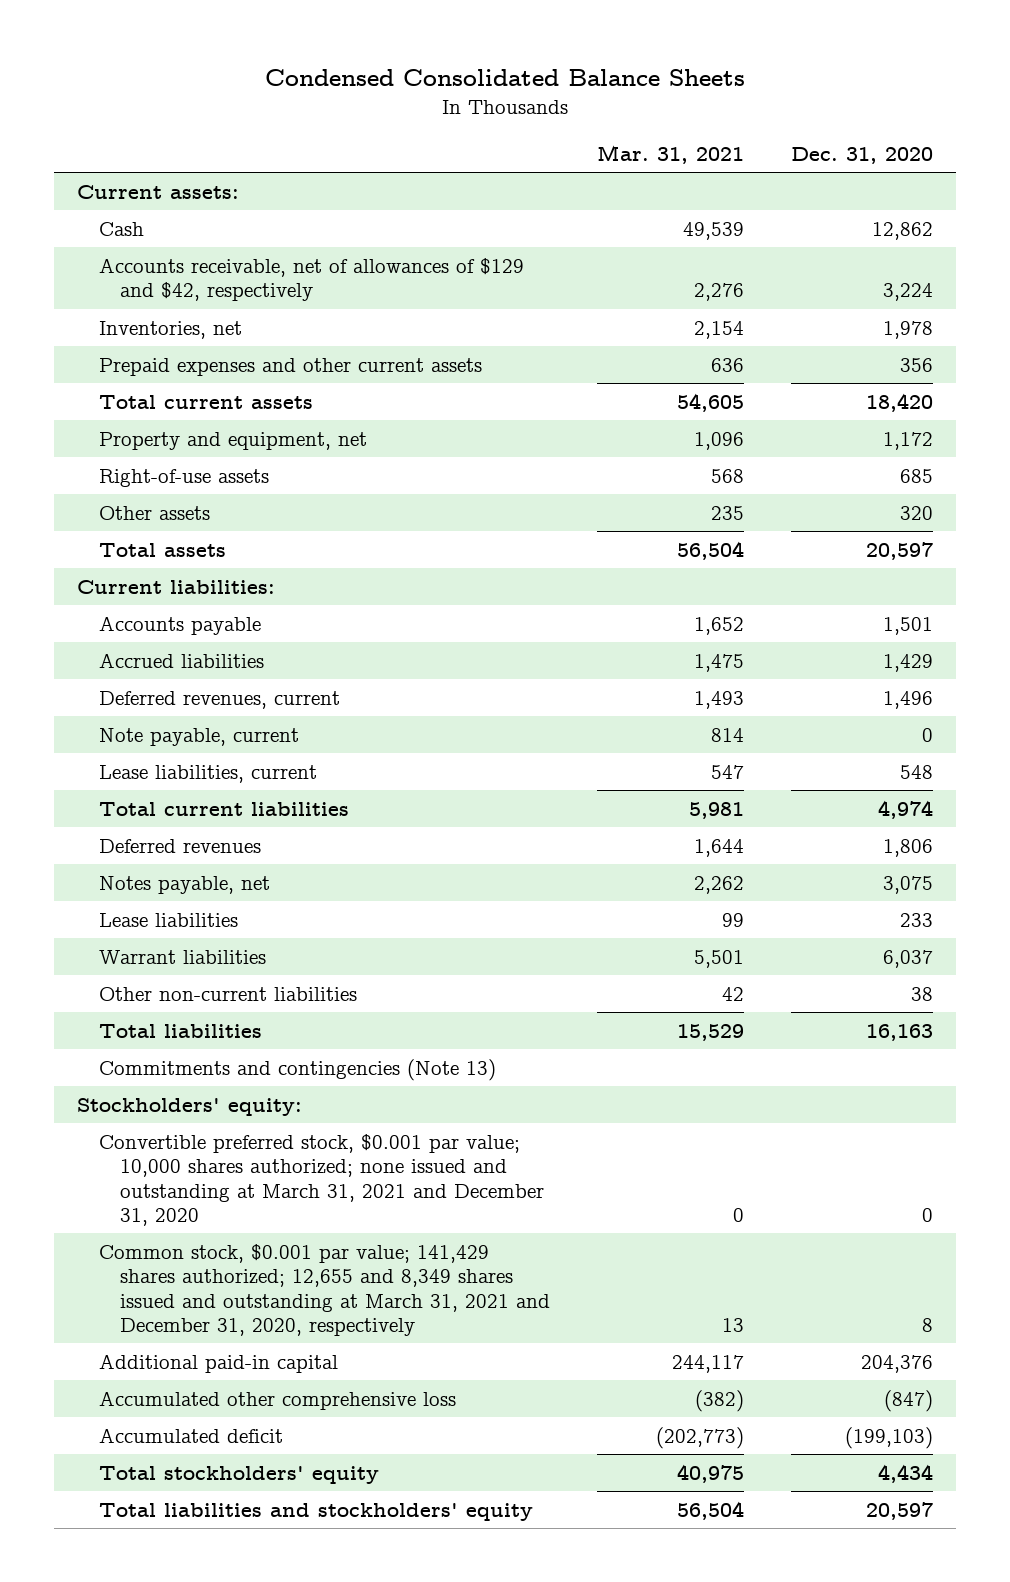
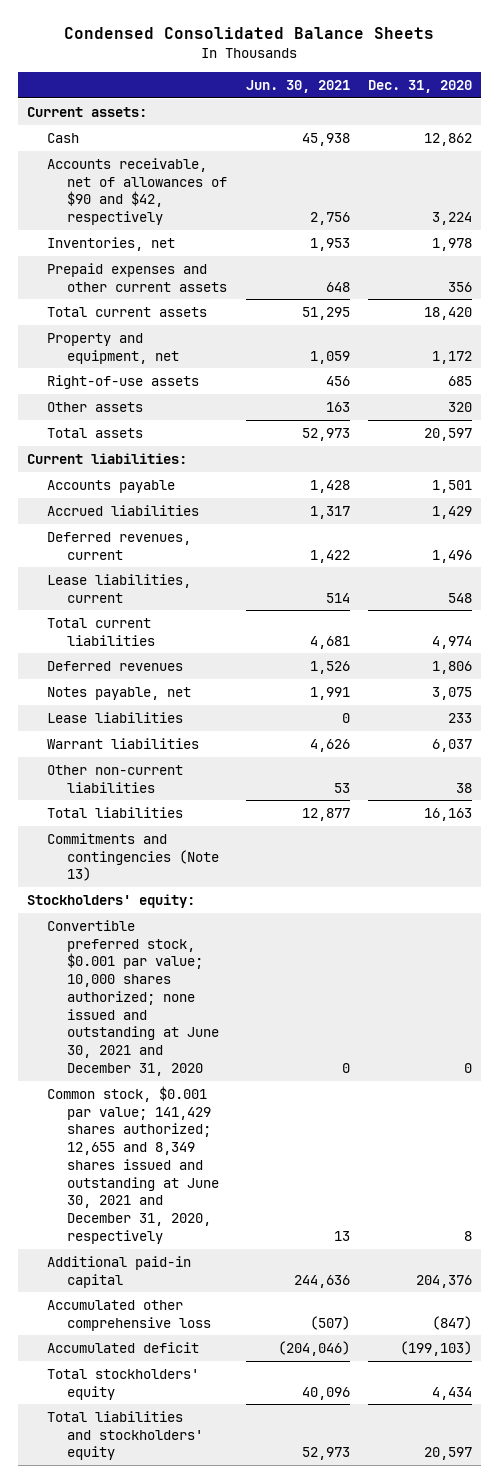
- | Mar. 31, 2021 | Dec. 31, 2020
+ | Jun. 30, 2021 | Dec. 31, 2020
- Accounts receivable, net of allowances of $129 and $42, respectively | 2,276 | 3,224
+ Accounts receivable, net of allowances of $90 and $42, respectively | 2,756 | 3,224
- Note payable, current | 814 | 0
- Convertible preferred stock, $0.001 par value; 10,000 shares authorized; none issued and outstanding at March 31, 2021 and December 31, 2020 | 0 | 0
- Common stock, $0.001 par value; 141,429 shares authorized; 12,655 and 8,349 shares issued and outstanding at March 31, 2021 and December 31, 2020, respectively | 13 | 8
+ Convertible preferred stock, $0.001 par value; 10,000 shares authorized; none issued and outstanding at June 30, 2021 and December 31, 2020 | 0 | 0
+ Common stock, $0.001 par value; 141,429 shares authorized; 12,655 and 8,349 shares issued and outstanding at June 30, 2021 and December 31, 2020, respectively | 13 | 8

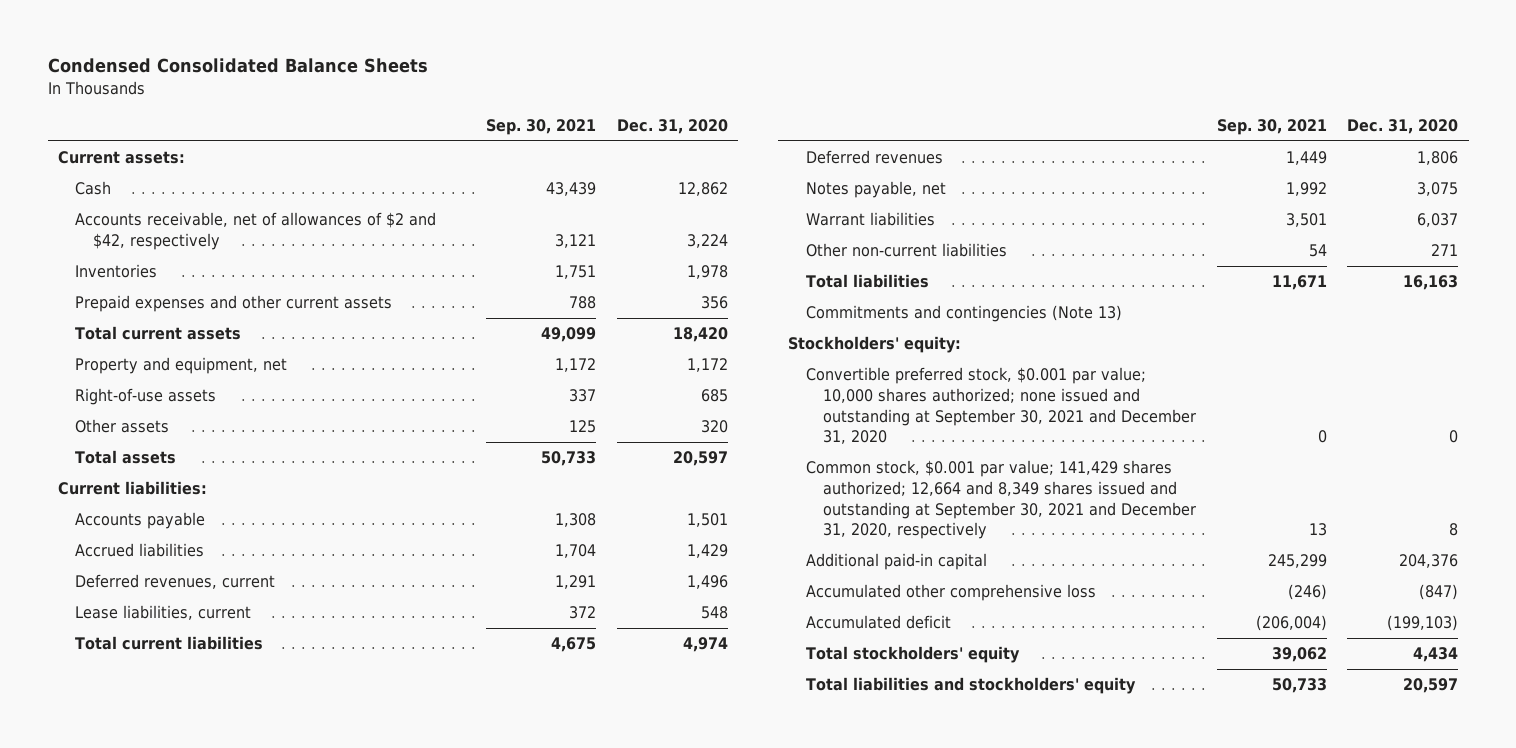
- | Jun. 30, 2021 | Dec. 31, 2020
+ | Sep. 30, 2021 | Dec. 31, 2020
- Accounts receivable, net of allowances of $90 and $42, respectively | 2,756 | 3,224
- Inventories, net | 1,953 | 1,978
+ Accounts receivable, net of allowances of $2 and $42, respectively | 3,121 | 3,224
+ Inventories | 1,751 | 1,978
- Lease liabilities | 0 | 233
- Other non-current liabilities | 53 | 38
+ Other non-current liabilities | 54 | 271
- Convertible preferred stock, $0.001 par value; 10,000 shares authorized; none issued and outstanding at June 30, 2021 and December 31, 2020 | 0 | 0
- Common stock, $0.001 par value; 141,429 shares authorized; 12,655 and 8,349 shares issued and outstanding at June 30, 2021 and December 31, 2020, respectively | 13 | 8
+ Convertible preferred stock, $0.001 par value; 10,000 shares authorized; none issued and outstanding at September 30, 2021 and December 31, 2020 | 0 | 0
+ Common stock, $0.001 par value; 141,429 shares authorized; 12,664 and 8,349 shares issued and outstanding at September 30, 2021 and December 31, 2020, respectively | 13 | 8

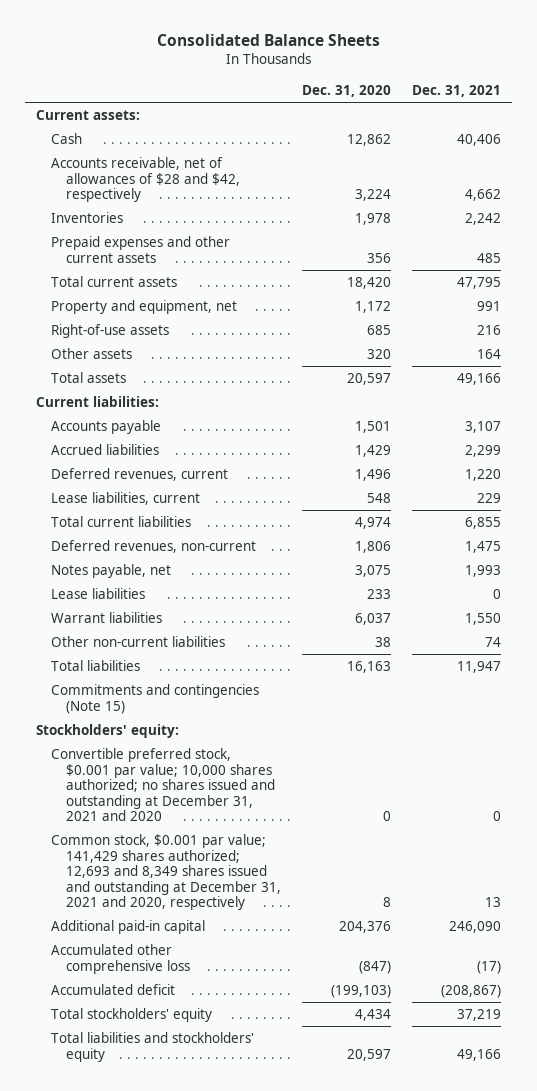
- Condensed Consolidated Balance Sheets
+ Consolidated Balance Sheets
- | Sep. 30, 2021 | Dec. 31, 2020
+ | Dec. 31, 2020 | Dec. 31, 2021
- Accounts receivable, net of allowances of $2 and $42, respectively | 3,121 | 3,224
+ Accounts receivable, net of allowances of $28 and $42, respectively | 3,224 | 4,662
- Deferred revenues | 1,449 | 1,806
+ Deferred revenues, non-current | 1,806 | 1,475
+ Lease liabilities | 233 | 0
- Other non-current liabilities | 54 | 271
+ Other non-current liabilities | 38 | 74
- Commitments and contingencies (Note 13)
+ Commitments and contingencies (Note 15)
- Convertible preferred stock, $0.001 par value; 10,000 shares authorized; none issued and outstanding at September 30, 2021 and December 31, 2020 | 0 | 0
- Common stock, $0.001 par value; 141,429 shares authorized; 12,664 and 8,349 shares issued and outstanding at September 30, 2021 and December 31, 2020, respectively | 13 | 8
+ Convertible preferred stock, $0.001 par value; 10,000 shares authorized; no shares issued and outstanding at December 31, 2021 and 2020 | 0 | 0
+ Common stock, $0.001 par value; 141,429 shares authorized; 12,693 and 8,349 shares issued and outstanding at December 31, 2021 and 2020, respectively | 8 | 13

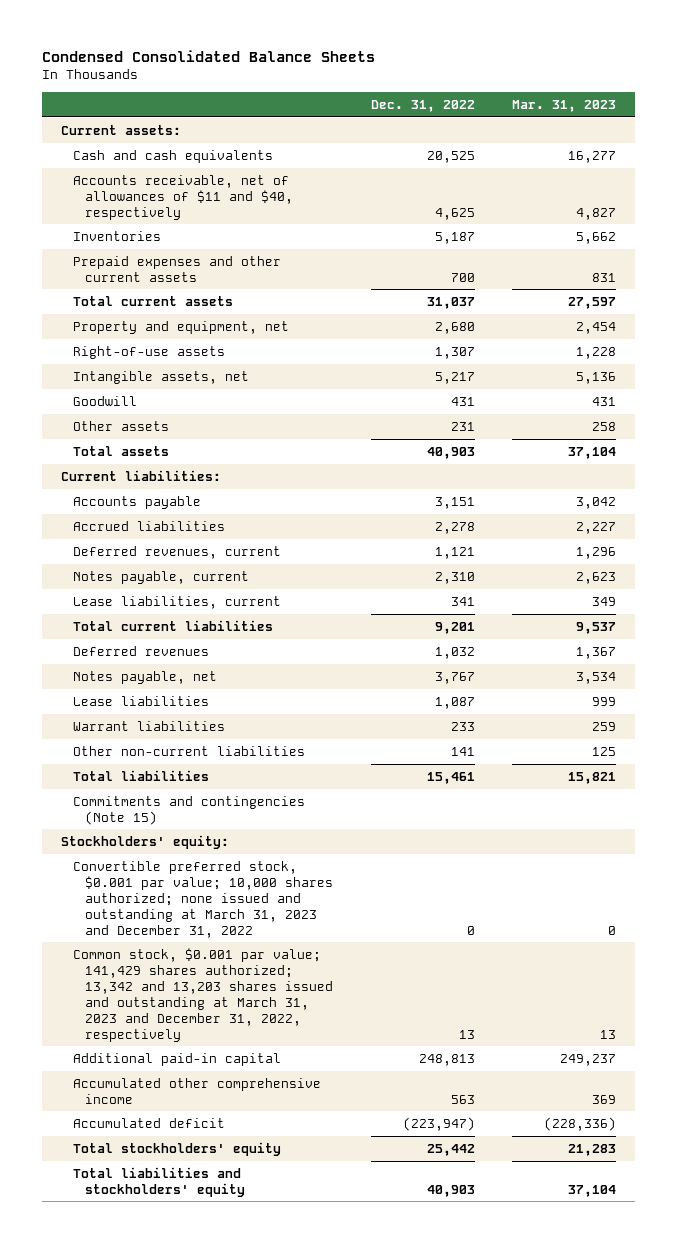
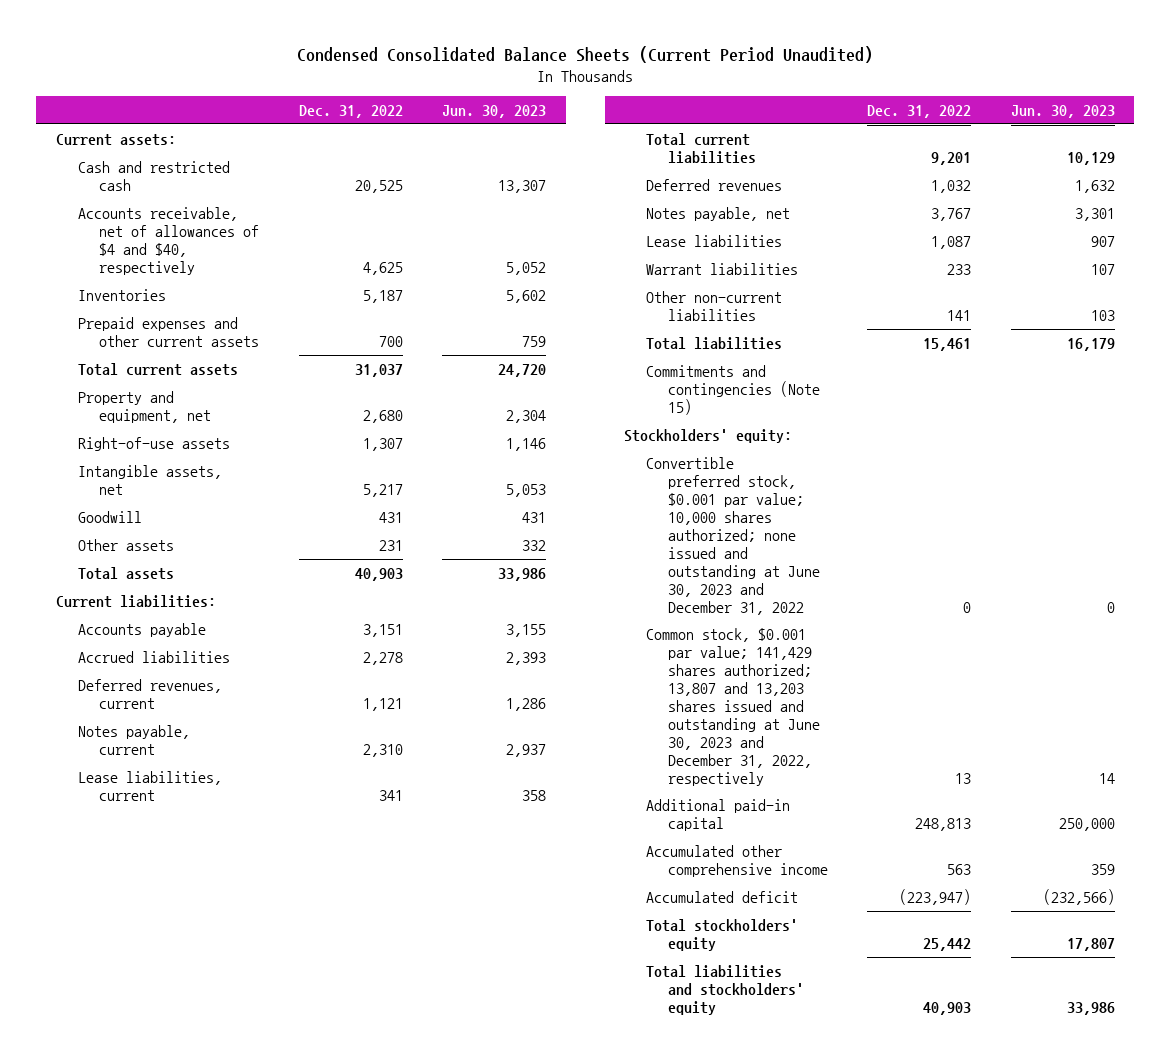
- Condensed Consolidated Balance Sheets
+ Condensed Consolidated Balance Sheets (Current Period Unaudited)
- | Dec. 31, 2022 | Mar. 31, 2023
+ | Dec. 31, 2022 | Jun. 30, 2023
- Cash and cash equivalents | 20,525 | 16,277
- Accounts receivable, net of allowances of $11 and $40, respectively | 4,625 | 4,827
+ Cash and restricted cash | 20,525 | 13,307
+ Accounts receivable, net of allowances of $4 and $40, respectively | 4,625 | 5,052
- Convertible preferred stock, $0.001 par value; 10,000 shares authorized; none issued and outstanding at March 31, 2023 and December 31, 2022 | 0 | 0
- Common stock, $0.001 par value; 141,429 shares authorized; 13,342 and 13,203 shares issued and outstanding at March 31, 2023 and December 31, 2022, respectively | 13 | 13
+ Convertible preferred stock, $0.001 par value; 10,000 shares authorized; none issued and outstanding at June 30, 2023 and December 31, 2022 | 0 | 0
+ Common stock, $0.001 par value; 141,429 shares authorized; 13,807 and 13,203 shares issued and outstanding at June 30, 2023 and December 31, 2022, respectively | 13 | 14

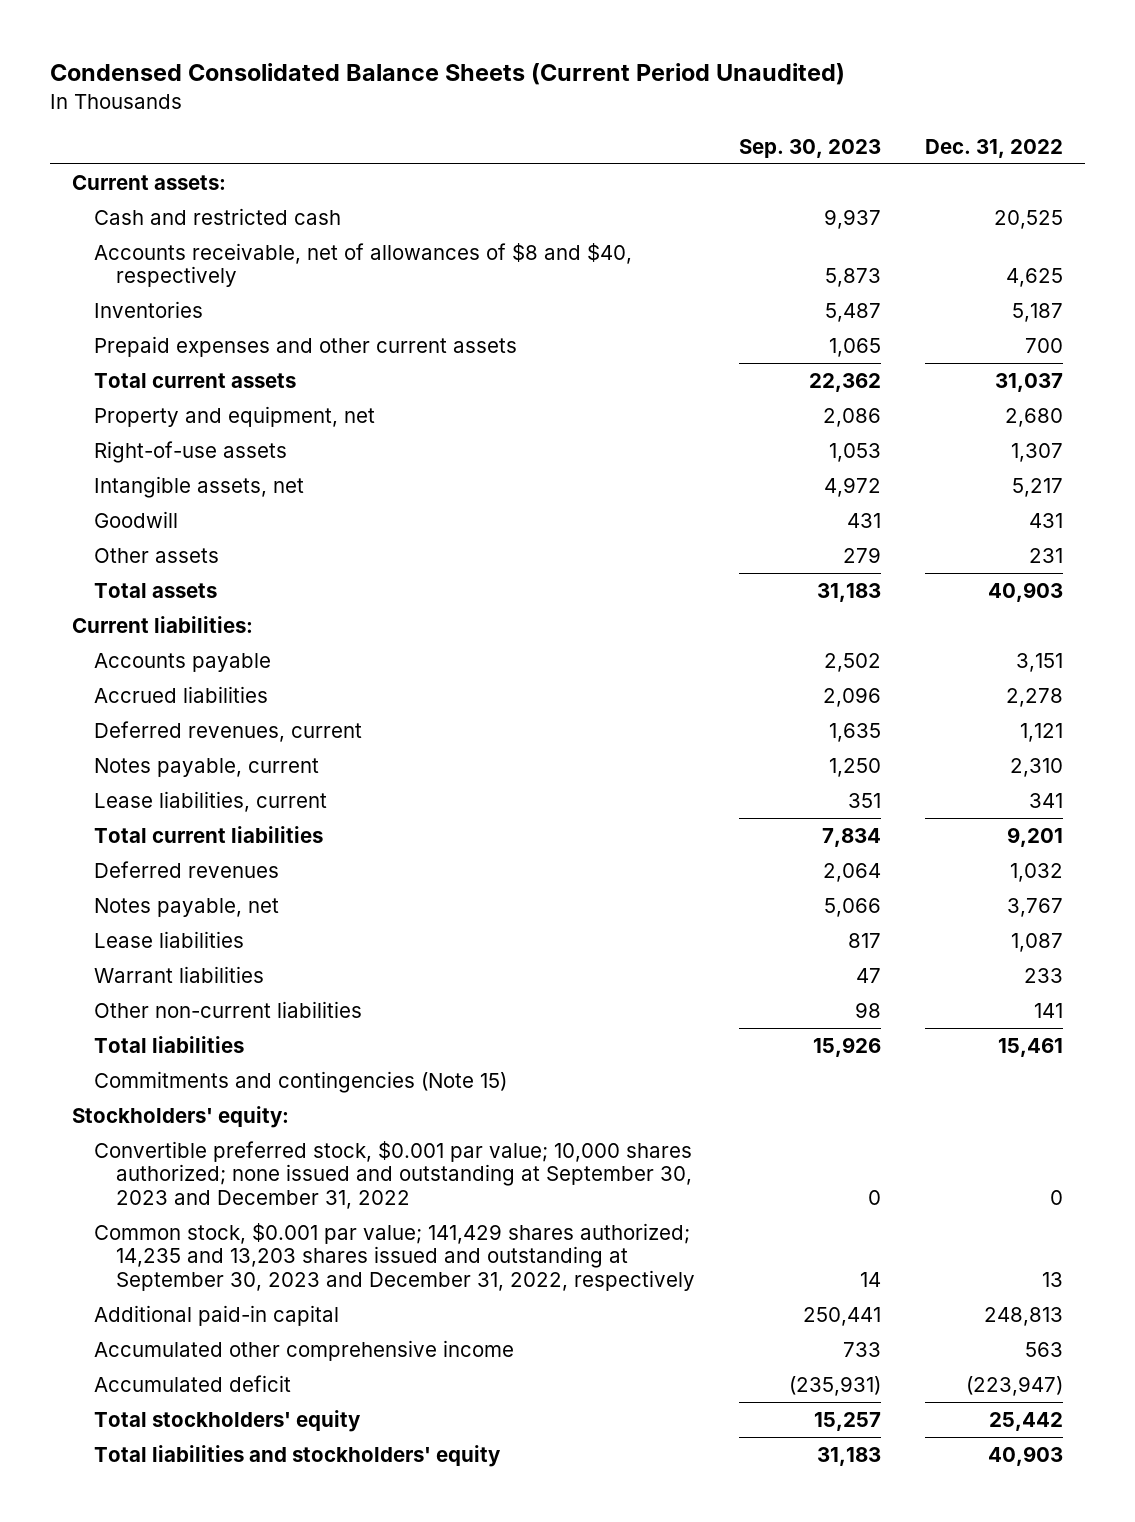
- | Dec. 31, 2022 | Jun. 30, 2023
+ | Sep. 30, 2023 | Dec. 31, 2022
- Accounts receivable, net of allowances of $4 and $40, respectively | 4,625 | 5,052
+ Accounts receivable, net of allowances of $8 and $40, respectively | 5,873 | 4,625
- Convertible preferred stock, $0.001 par value; 10,000 shares authorized; none issued and outstanding at June 30, 2023 and December 31, 2022 | 0 | 0
- Common stock, $0.001 par value; 141,429 shares authorized; 13,807 and 13,203 shares issued and outstanding at June 30, 2023 and December 31, 2022, respectively | 13 | 14
+ Convertible preferred stock, $0.001 par value; 10,000 shares authorized; none issued and outstanding at September 30, 2023 and December 31, 2022 | 0 | 0
+ Common stock, $0.001 par value; 141,429 shares authorized; 14,235 and 13,203 shares issued and outstanding at September 30, 2023 and December 31, 2022, respectively | 14 | 13

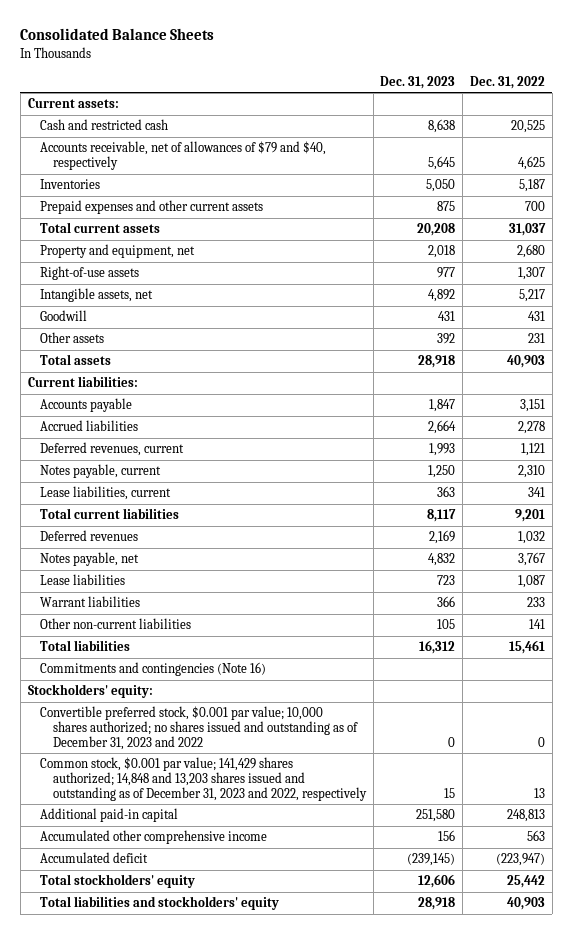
- Condensed Consolidated Balance Sheets (Current Period Unaudited)
+ Consolidated Balance Sheets
- | Sep. 30, 2023 | Dec. 31, 2022
+ | Dec. 31, 2023 | Dec. 31, 2022
- Accounts receivable, net of allowances of $8 and $40, respectively | 5,873 | 4,625
+ Accounts receivable, net of allowances of $79 and $40, respectively | 5,645 | 4,625
- Commitments and contingencies (Note 15)
+ Commitments and contingencies (Note 16)
- Convertible preferred stock, $0.001 par value; 10,000 shares authorized; none issued and outstanding at September 30, 2023 and December 31, 2022 | 0 | 0
- Common stock, $0.001 par value; 141,429 shares authorized; 14,235 and 13,203 shares issued and outstanding at September 30, 2023 and December 31, 2022, respectively | 14 | 13
+ Convertible preferred stock, $0.001 par value; 10,000 shares authorized; no shares issued and outstanding as of December 31, 2023 and 2022 | 0 | 0
+ Common stock, $0.001 par value; 141,429 shares authorized; 14,848 and 13,203 shares issued and outstanding as of December 31, 2023 and 2022, respectively | 15 | 13

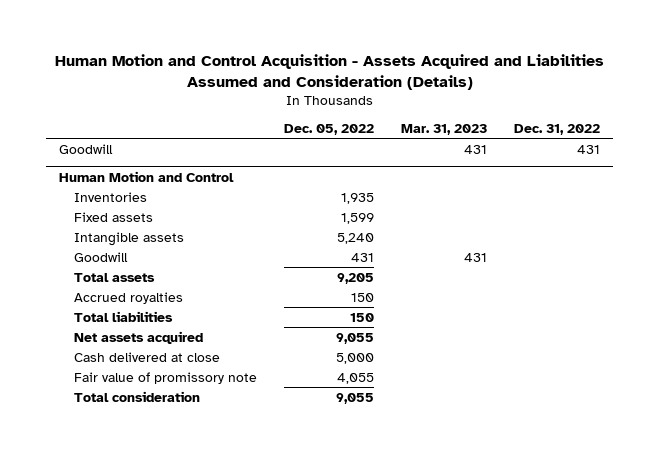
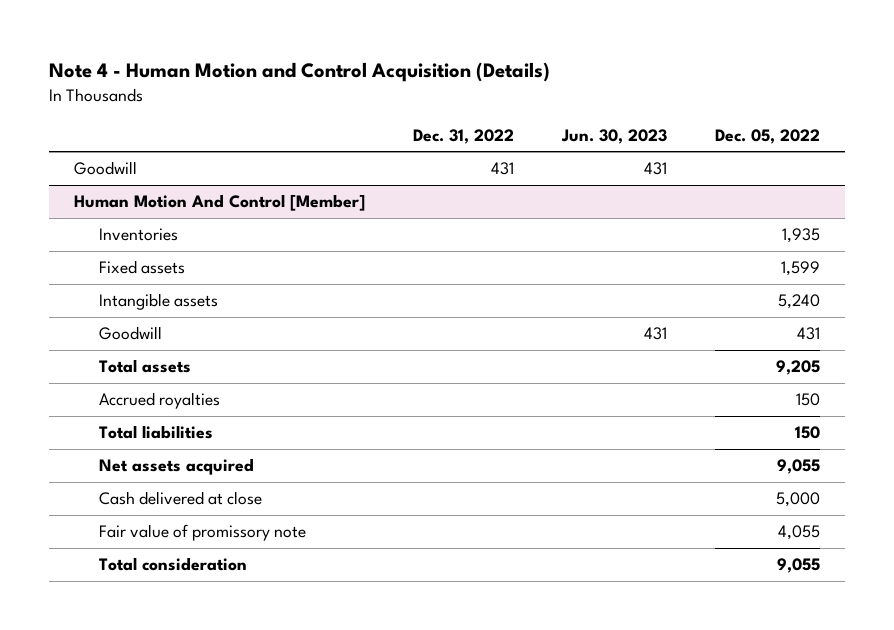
- Human Motion and Control Acquisition - Assets Acquired and Liabilities Assumed and Consideration (Details)
+ Note 4 - Human Motion and Control Acquisition (Details)
- | Dec. 05, 2022 | Mar. 31, 2023 | Dec. 31, 2022
+ | Dec. 31, 2022 | Jun. 30, 2023 | Dec. 05, 2022
- Human Motion and Control
+ Human Motion And Control [Member]

